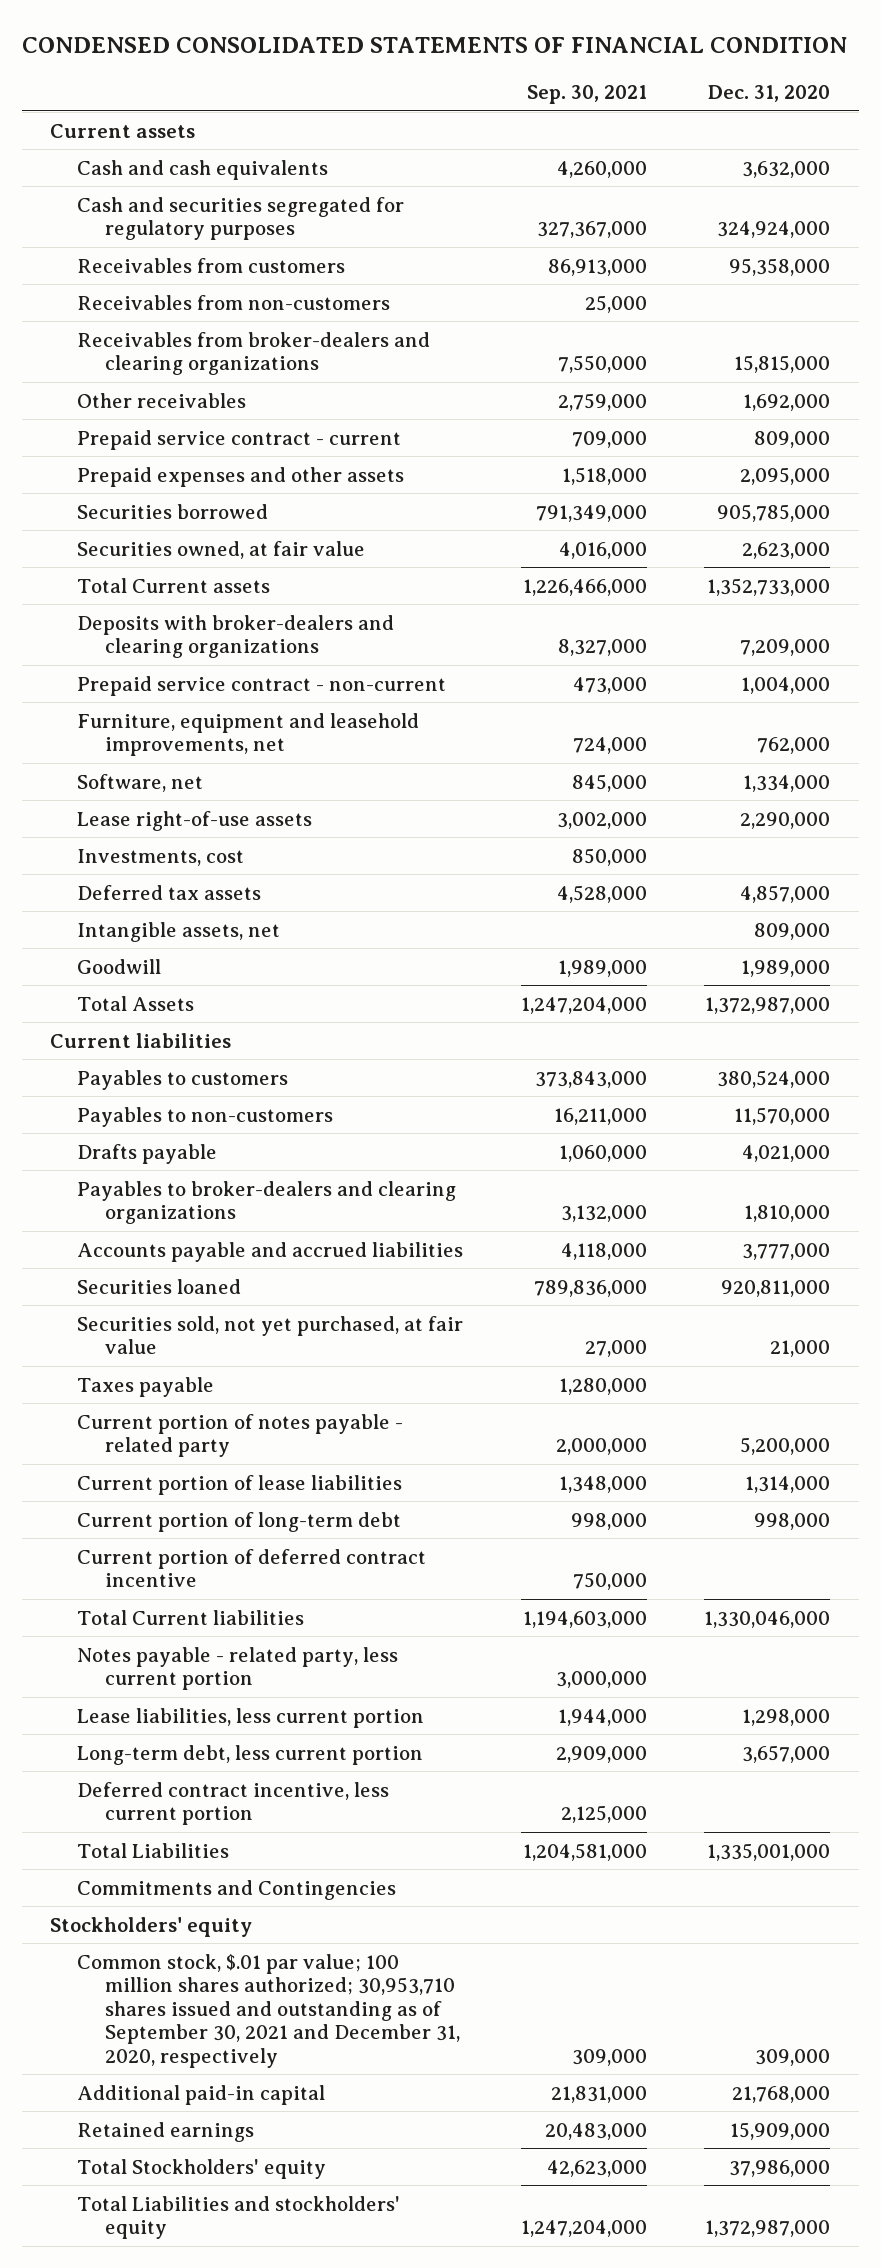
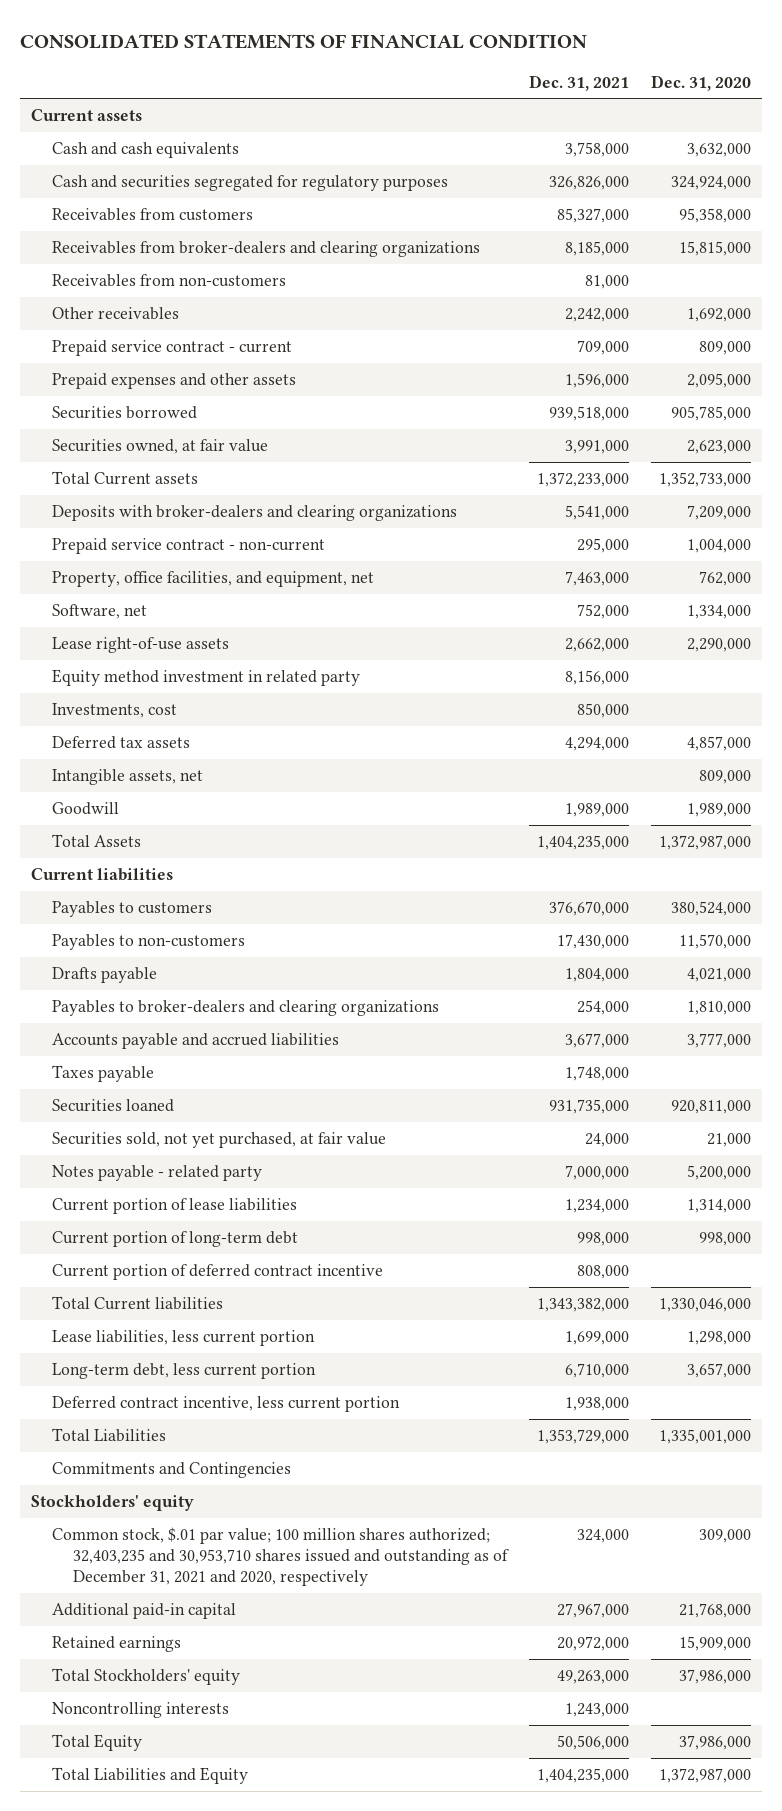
- CONDENSED CONSOLIDATED STATEMENTS OF FINANCIAL CONDITION
+ CONSOLIDATED STATEMENTS OF FINANCIAL CONDITION
- | Sep. 30, 2021 | Dec. 31, 2020
+ | Dec. 31, 2021 | Dec. 31, 2020
moved down: Receivables from non-customers | 81,000 |
- Furniture, equipment and leasehold improvements, net | 724,000 | 762,000
+ Property, office facilities, and equipment, net | 7,463,000 | 762,000
+ Equity method investment in related party | 8,156,000 |
moved up: Taxes payable | 1,748,000 |
- Current portion of notes payable - related party | 2,000,000 | 5,200,000
+ Notes payable - related party | 7,000,000 | 5,200,000
- Notes payable - related party, less current portion | 3,000,000 |
- Common stock, $.01 par value; 100 million shares authorized; 30,953,710 shares issued and outstanding as of September 30, 2021 and December 31, 2020, respectively | 309,000 | 309,000
+ Common stock, $.01 par value; 100 million shares authorized; 32,403,235 and 30,953,710 shares issued and outstanding as of December 31, 2021 and 2020, respectively | 324,000 | 309,000
- Total Liabilities and stockholders' equity | 1,247,204,000 | 1,372,987,000
+ Noncontrolling interests | 1,243,000 |
+ Total Equity | 50,506,000 | 37,986,000
+ Total Liabilities and Equity | 1,404,235,000 | 1,372,987,000

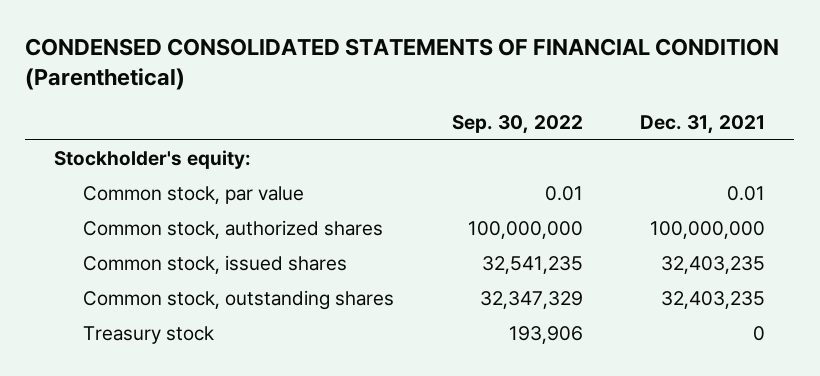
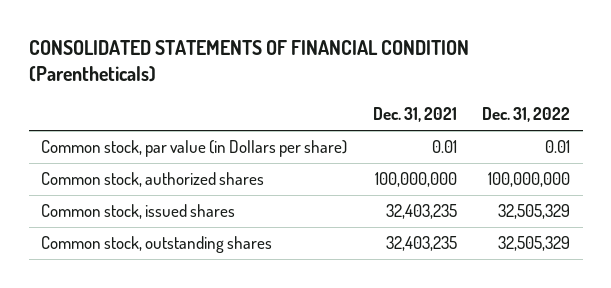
- CONDENSED CONSOLIDATED STATEMENTS OF FINANCIAL CONDITION (Parenthetical)
+ CONSOLIDATED STATEMENTS OF FINANCIAL CONDITION (Parentheticals)
- | Sep. 30, 2022 | Dec. 31, 2021
+ | Dec. 31, 2021 | Dec. 31, 2022
- Stockholder's equity:
- Common stock, par value | 0.01 | 0.01
+ Common stock, par value (in Dollars per share) | 0.01 | 0.01
- Treasury stock | 193,906 | 0

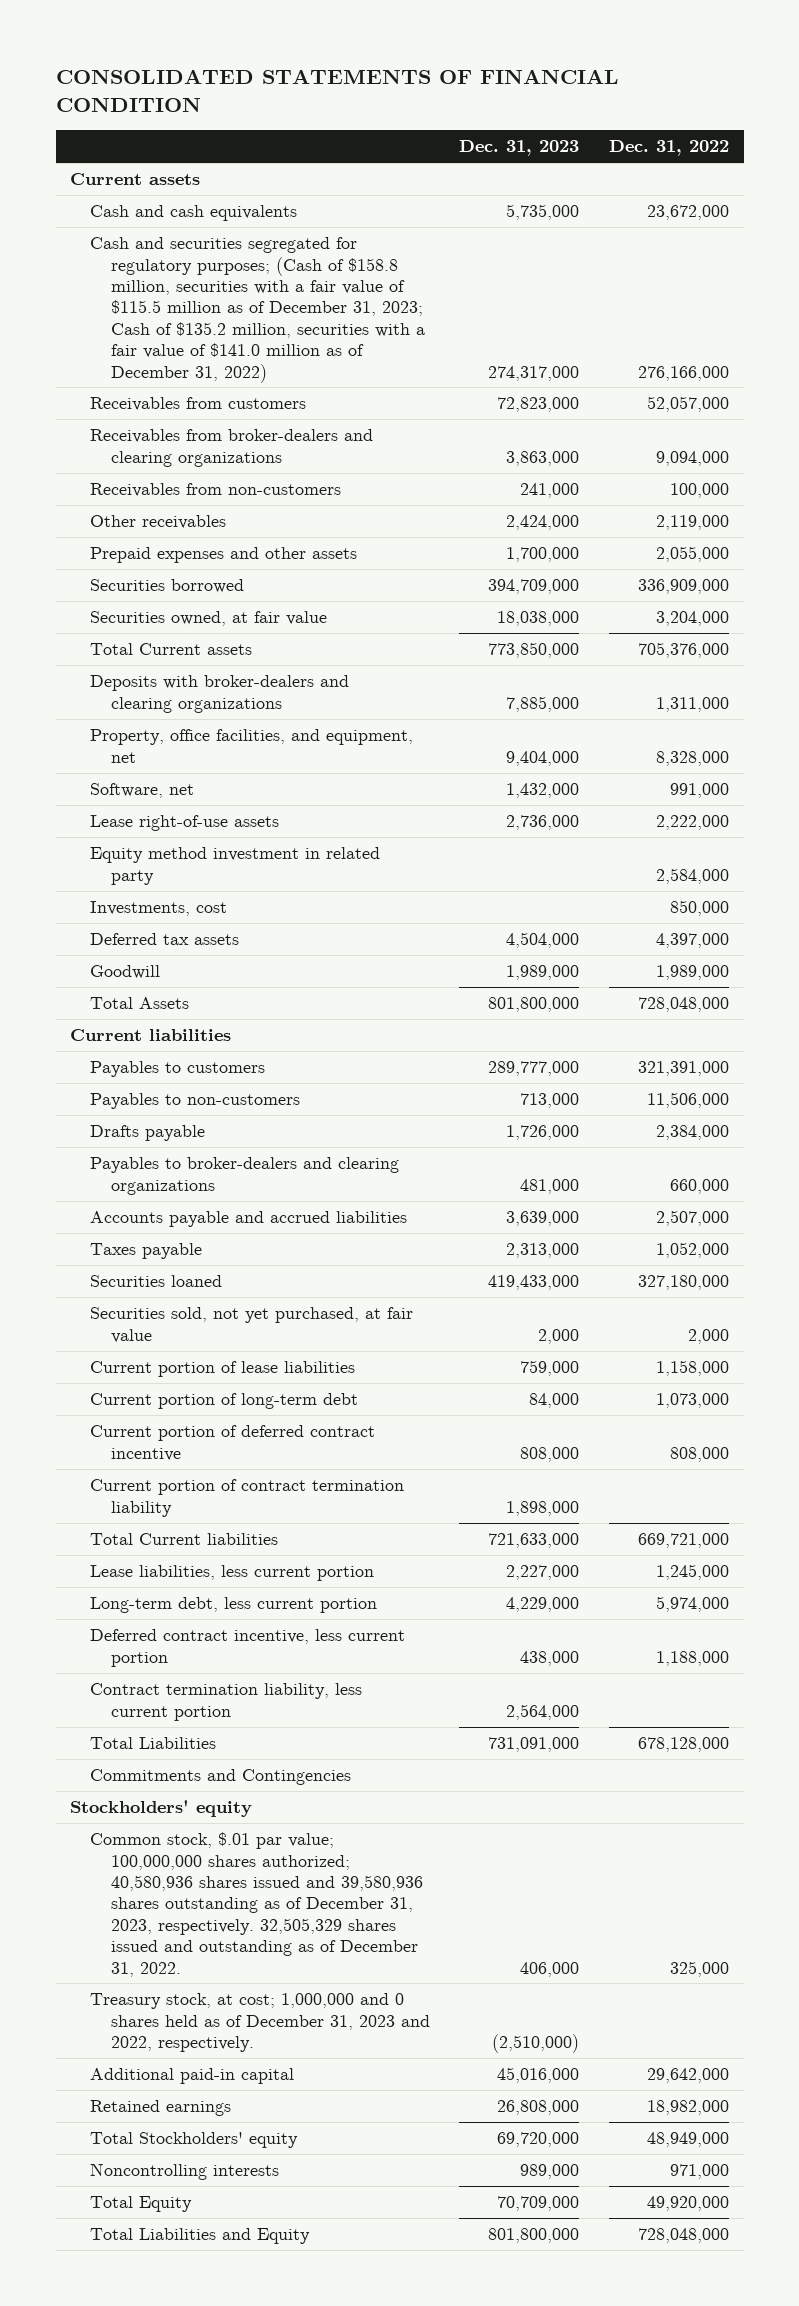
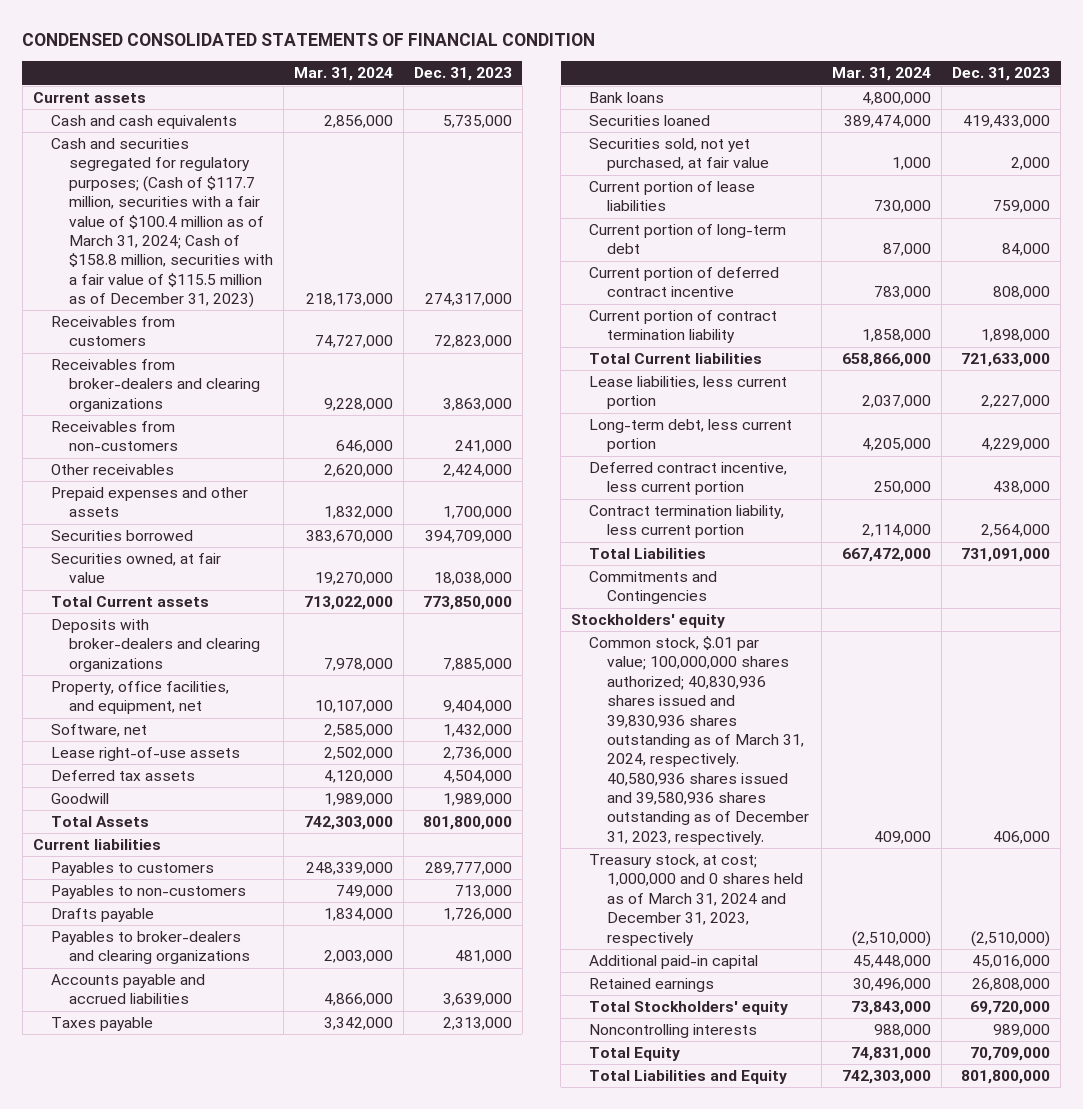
- CONSOLIDATED STATEMENTS OF FINANCIAL CONDITION
+ CONDENSED CONSOLIDATED STATEMENTS OF FINANCIAL CONDITION
- | Dec. 31, 2023 | Dec. 31, 2022
+ | Mar. 31, 2024 | Dec. 31, 2023
- Cash and securities segregated for regulatory purposes; (Cash of $158.8 million, securities with a fair value of $115.5 million as of December 31, 2023; Cash of $135.2 million, securities with a fair value of $141.0 million as of December 31, 2022) | 274,317,000 | 276,166,000
+ Cash and securities segregated for regulatory purposes; (Cash of $117.7 million, securities with a fair value of $100.4 million as of March 31, 2024; Cash of $158.8 million, securities with a fair value of $115.5 million as of December 31, 2023) | 218,173,000 | 274,317,000
- Equity method investment in related party | | 2,584,000
- Investments, cost | | 850,000
+ Bank loans | 4,800,000 |
- Common stock, $.01 par value; 100,000,000 shares authorized; 40,580,936 shares issued and 39,580,936 shares outstanding as of December 31, 2023, respectively. 32,505,329 shares issued and outstanding as of December 31, 2022. | 406,000 | 325,000
- Treasury stock, at cost; 1,000,000 and 0 shares held as of December 31, 2023 and 2022, respectively. | (2,510,000) |
+ Common stock, $.01 par value; 100,000,000 shares authorized; 40,830,936 shares issued and 39,830,936 shares outstanding as of March 31, 2024, respectively. 40,580,936 shares issued and 39,580,936 shares outstanding as of December 31, 2023, respectively. | 409,000 | 406,000
+ Treasury stock, at cost; 1,000,000 and 0 shares held as of March 31, 2024 and December 31, 2023, respectively | (2,510,000) | (2,510,000)

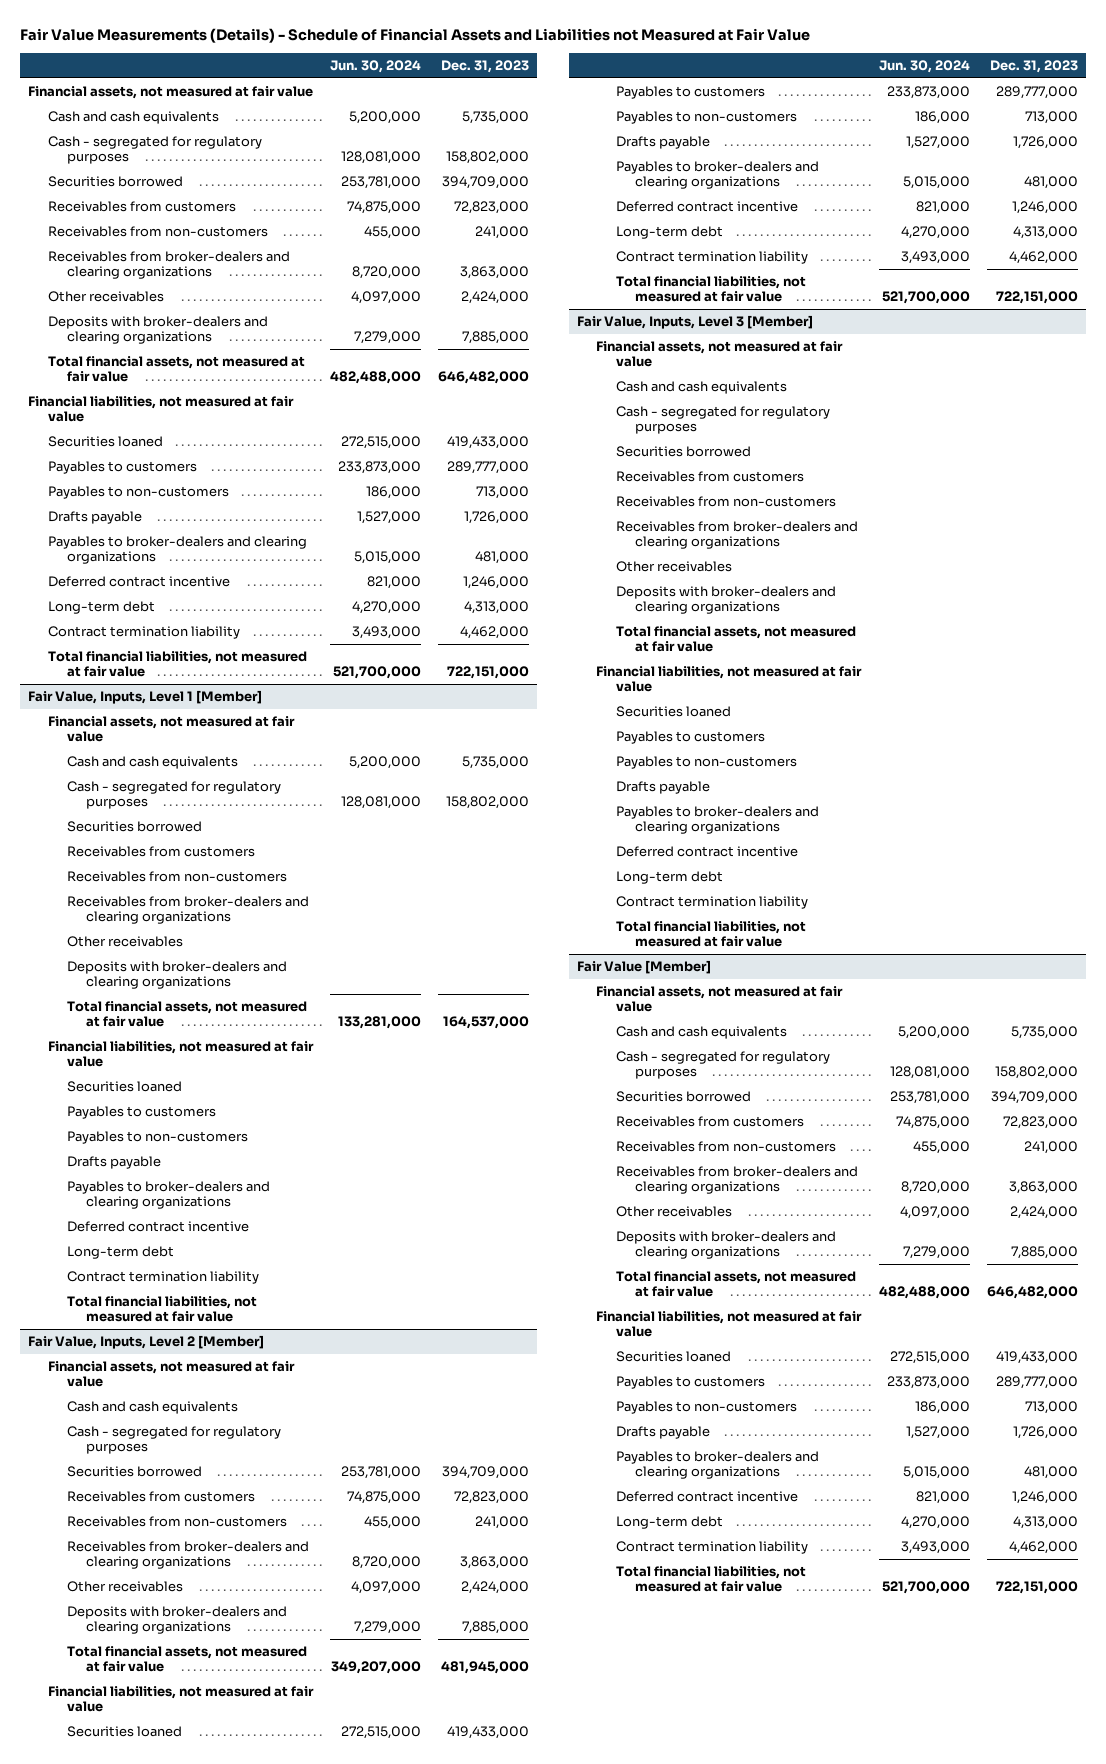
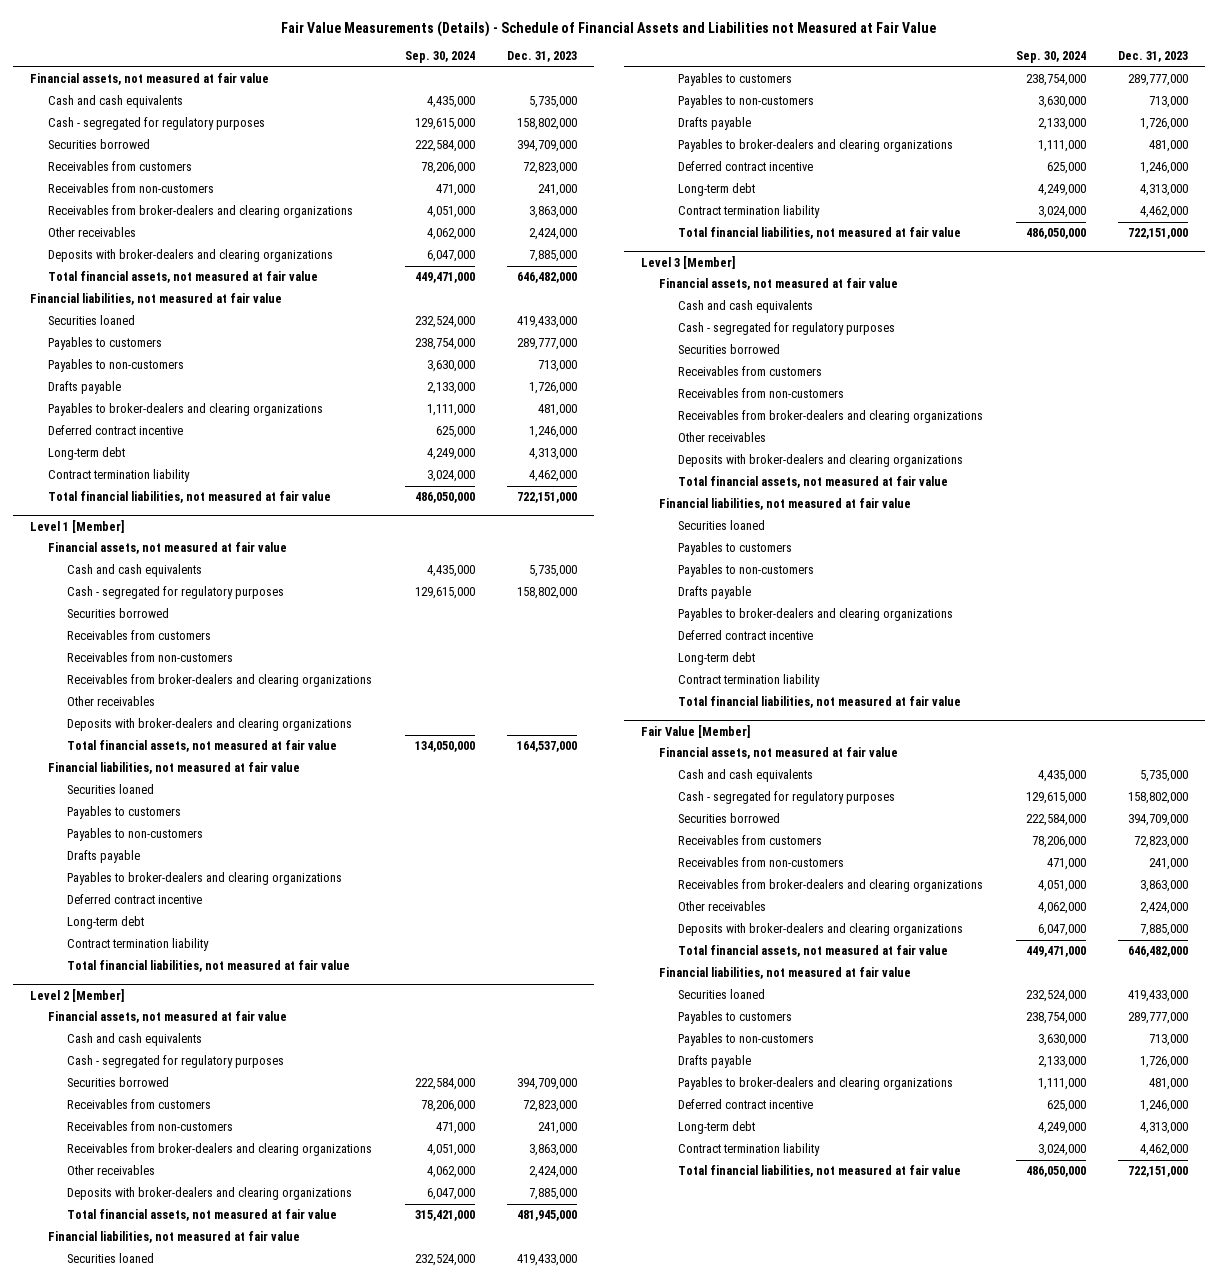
- | Jun. 30, 2024 | Dec. 31, 2023
+ | Sep. 30, 2024 | Dec. 31, 2023
- Fair Value, Inputs, Level 1 [Member]
+ Level 1 [Member]
- Fair Value, Inputs, Level 2 [Member]
+ Level 2 [Member]
- Fair Value, Inputs, Level 3 [Member]
+ Level 3 [Member]

